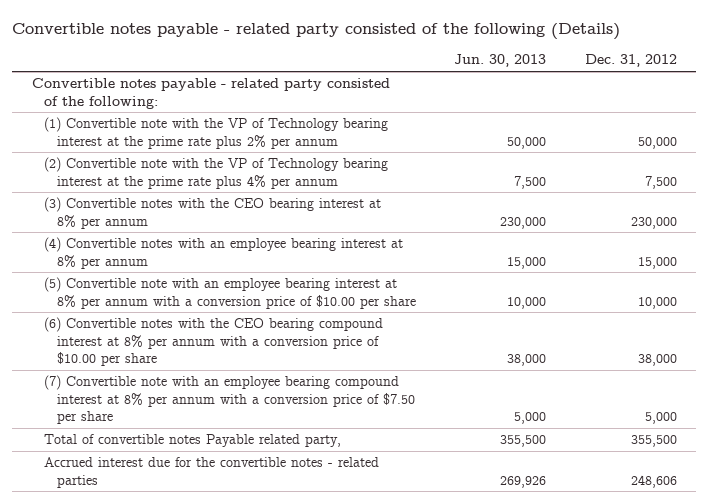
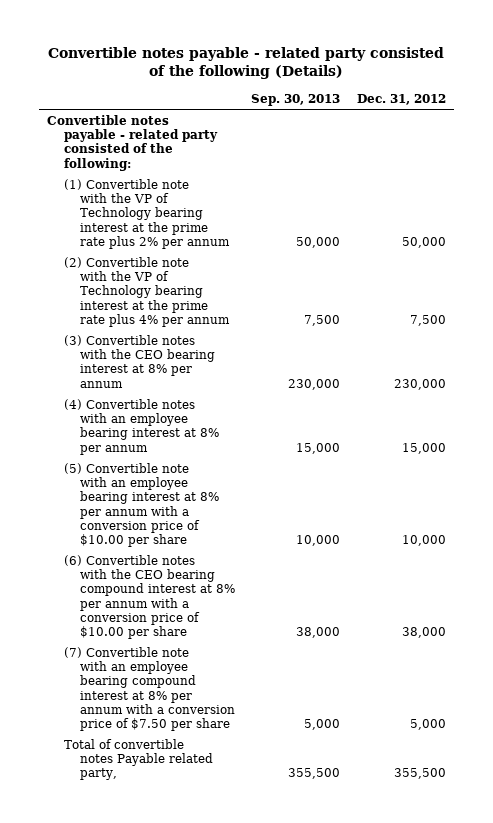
- | Jun. 30, 2013 | Dec. 31, 2012
+ | Sep. 30, 2013 | Dec. 31, 2012
- Accrued interest due for the convertible notes - related parties | 269,926 | 248,606

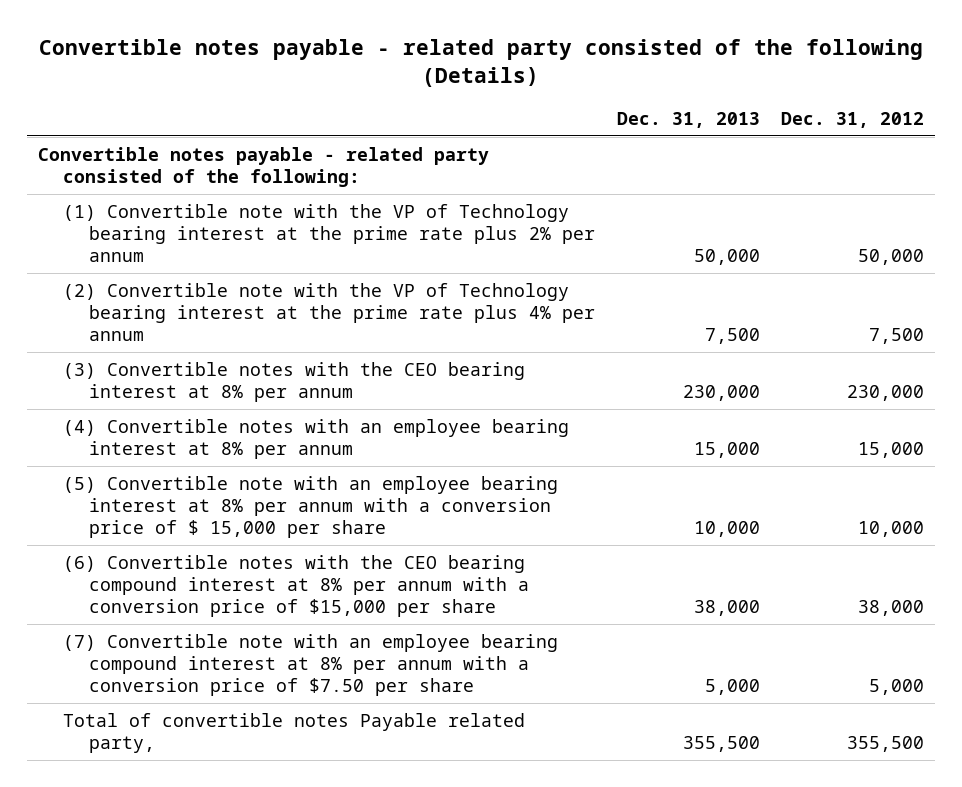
- | Sep. 30, 2013 | Dec. 31, 2012
+ | Dec. 31, 2013 | Dec. 31, 2012
- (5) Convertible note with an employee bearing interest at 8% per annum with a conversion price of $10.00 per share | 10,000 | 10,000
- (6) Convertible notes with the CEO bearing compound interest at 8% per annum with a conversion price of $10.00 per share | 38,000 | 38,000
+ (5) Convertible note with an employee bearing interest at 8% per annum with a conversion price of $ 15,000 per share | 10,000 | 10,000
+ (6) Convertible notes with the CEO bearing compound interest at 8% per annum with a conversion price of $15,000 per share | 38,000 | 38,000

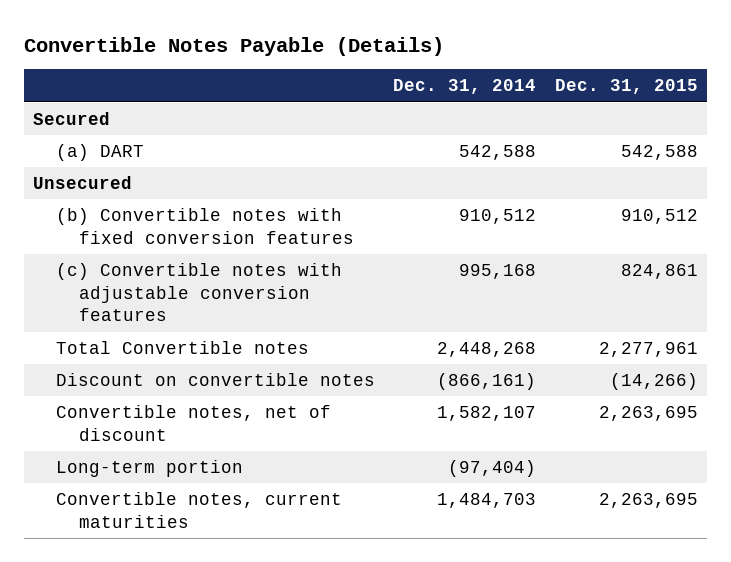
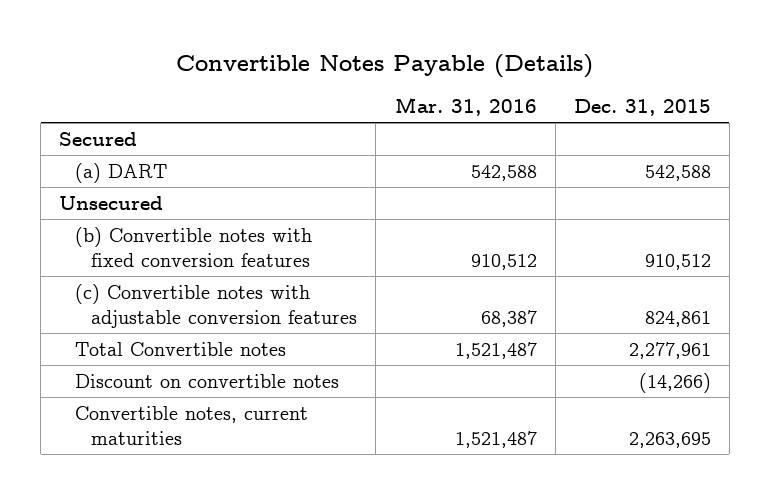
- | Dec. 31, 2014 | Dec. 31, 2015
+ | Mar. 31, 2016 | Dec. 31, 2015
- Convertible notes, net of discount | 1,582,107 | 2,263,695
- Long-term portion | (97,404) |

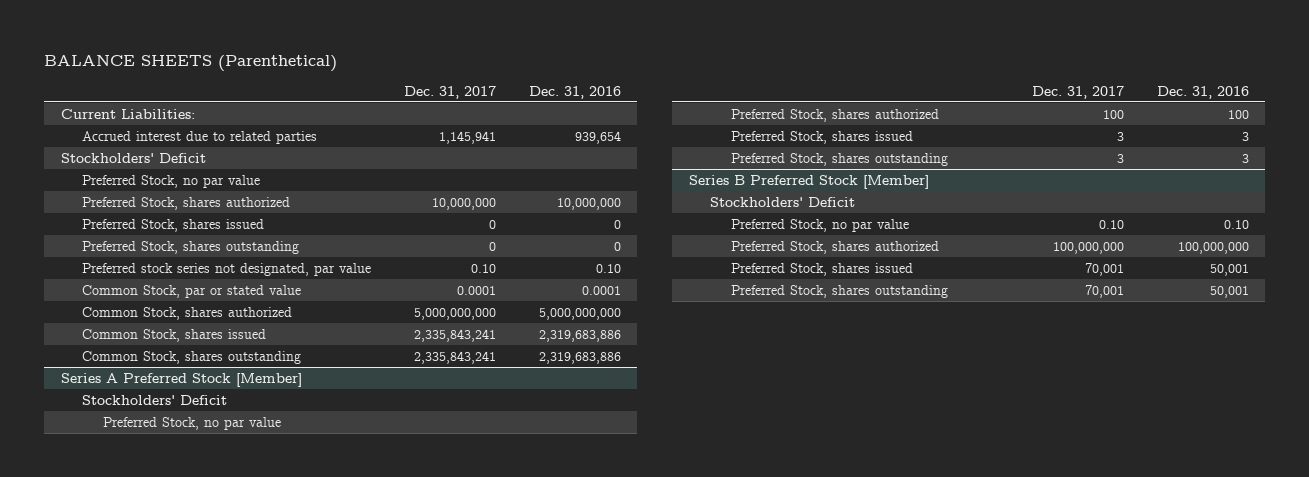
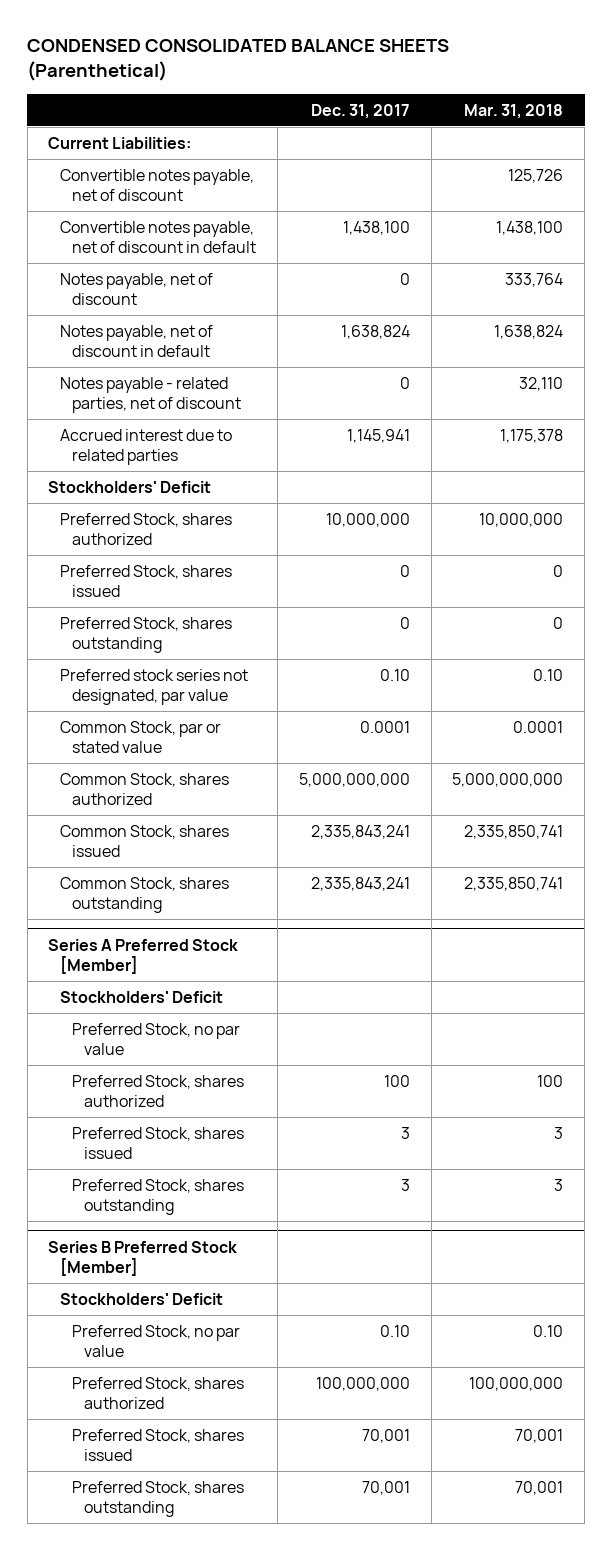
- BALANCE SHEETS (Parenthetical)
+ CONDENSED CONSOLIDATED BALANCE SHEETS (Parenthetical)
- | Dec. 31, 2017 | Dec. 31, 2016
+ | Dec. 31, 2017 | Mar. 31, 2018
+ Convertible notes payable, net of discount | | 125,726
+ Convertible notes payable, net of discount in default | 1,438,100 | 1,438,100
+ Notes payable, net of discount | 0 | 333,764
+ Notes payable, net of discount in default | 1,638,824 | 1,638,824
+ Notes payable - related parties, net of discount | 0 | 32,110
- Preferred Stock, no par value

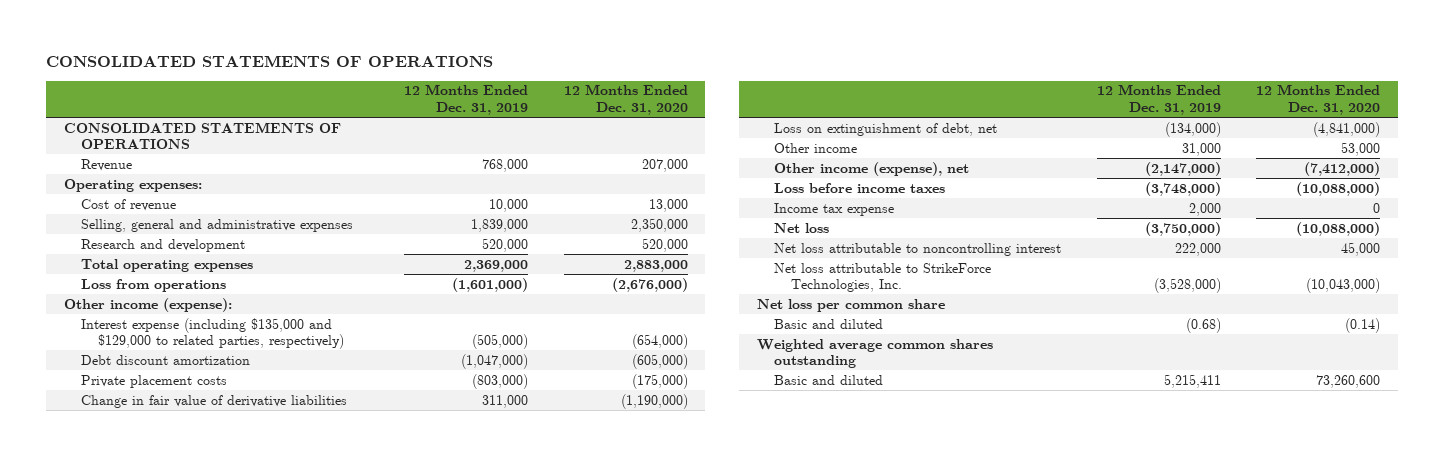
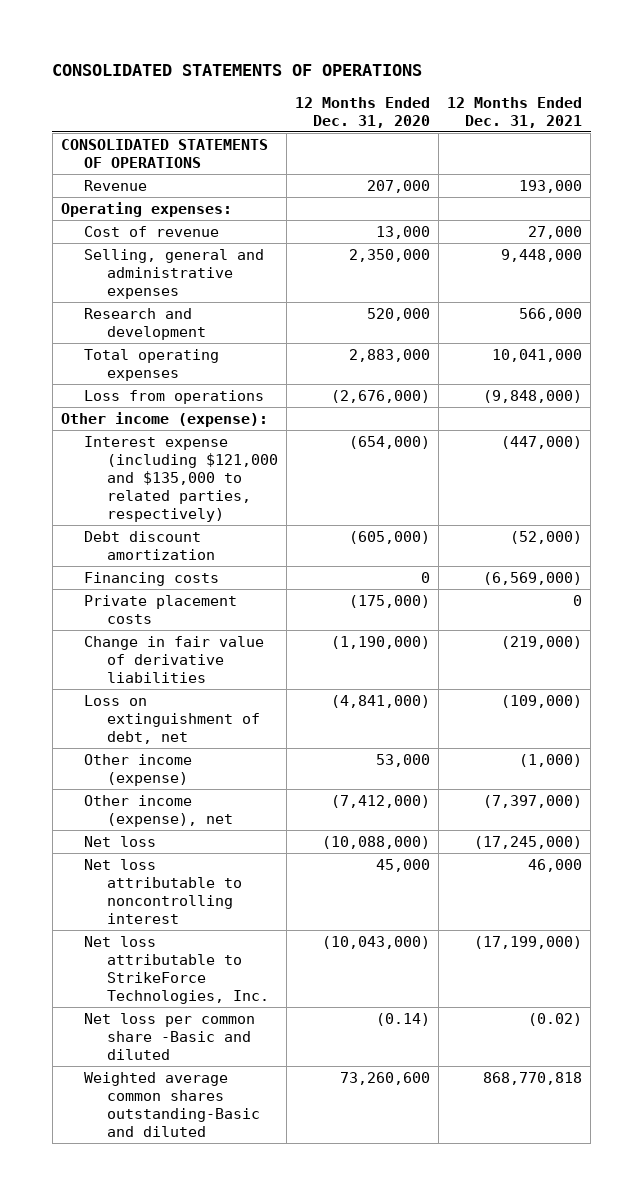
- | 12 Months Ended Dec. 31, 2019 | 12 Months Ended Dec. 31, 2020
+ | 12 Months Ended Dec. 31, 2020 | 12 Months Ended Dec. 31, 2021
- Interest expense (including $135,000 and $129,000 to related parties, respectively) | (505,000) | (654,000)
+ Interest expense (including $121,000 and $135,000 to related parties, respectively) | (654,000) | (447,000)
+ Financing costs | 0 | (6,569,000)
- Other income | 31,000 | 53,000
+ Other income (expense) | 53,000 | (1,000)
- Loss before income taxes | (3,748,000) | (10,088,000)
- Income tax expense | 2,000 | 0
- Net loss per common share
- Basic and diluted | (0.68) | (0.14)
- Weighted average common shares outstanding
- Basic and diluted | 5,215,411 | 73,260,600
+ Net loss per common share -Basic and diluted | (0.14) | (0.02)
+ Weighted average common shares outstanding-Basic and diluted | 73,260,600 | 868,770,818

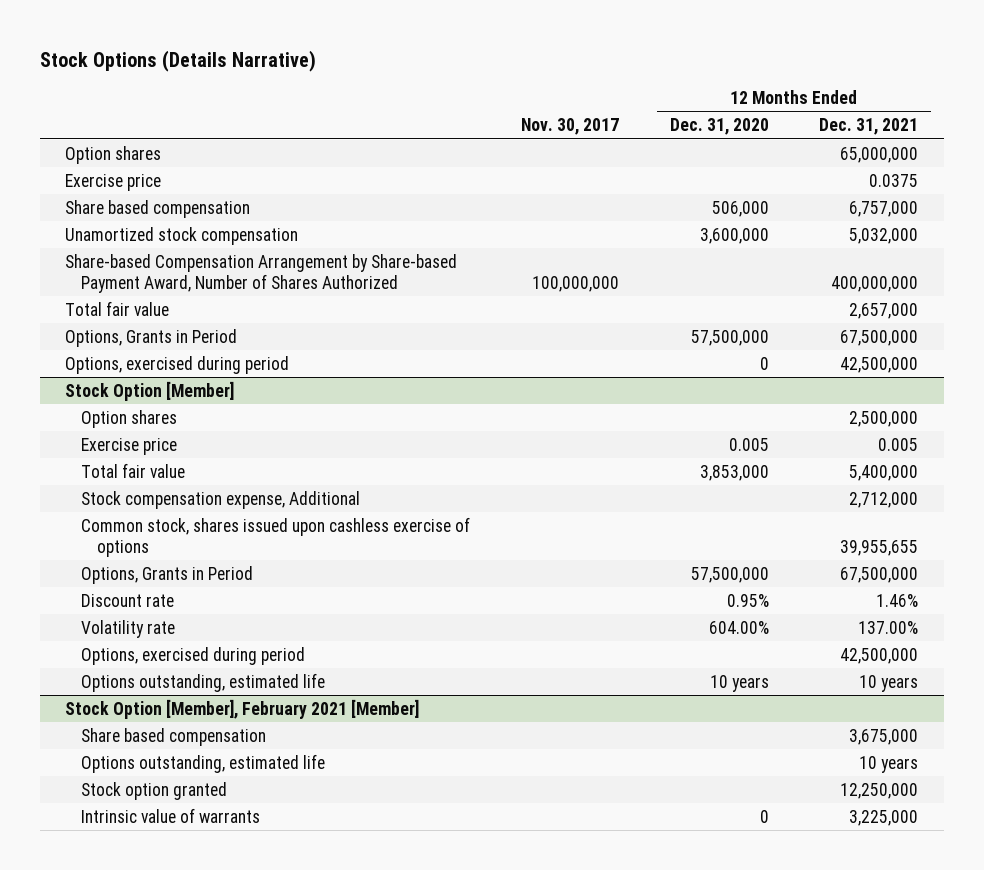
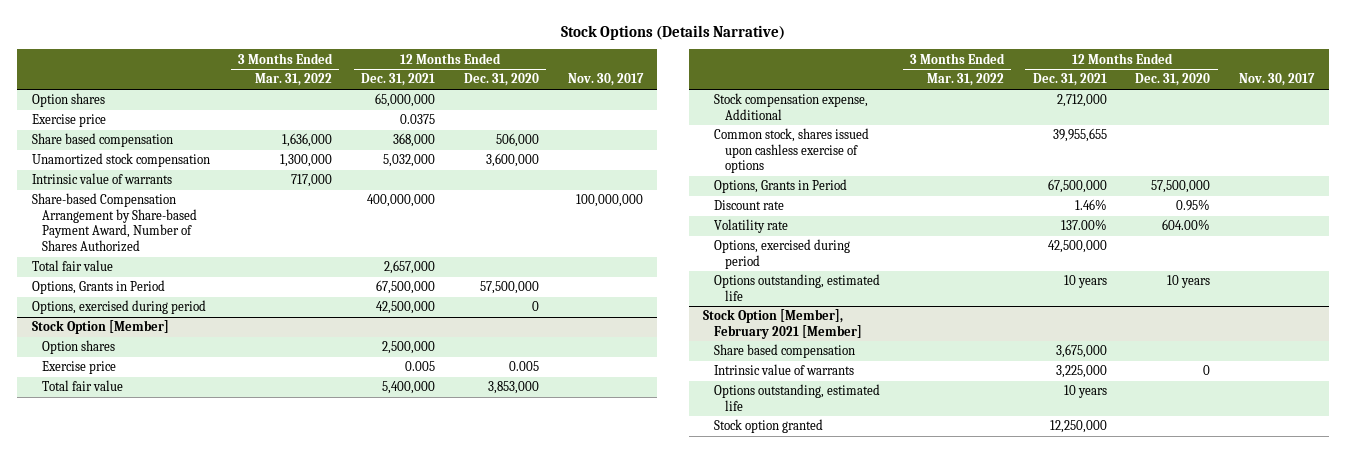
- | Nov. 30, 2017 | 12 Months Ended Dec. 31, 2020 | 12 Months Ended Dec. 31, 2021
+ | 3 Months Ended Mar. 31, 2022 | 12 Months Ended Dec. 31, 2021 | 12 Months Ended Dec. 31, 2020 | Nov. 30, 2017
- Share based compensation | | 506,000 | 6,757,000
+ Share based compensation | 1,636,000 | 368,000 | 506,000 |
+ Intrinsic value of warrants | 717,000 | | |
@ Stock Option [Member], February 2021 [Member]
moved up: Intrinsic value of warrants | | 3,225,000 | 0 |

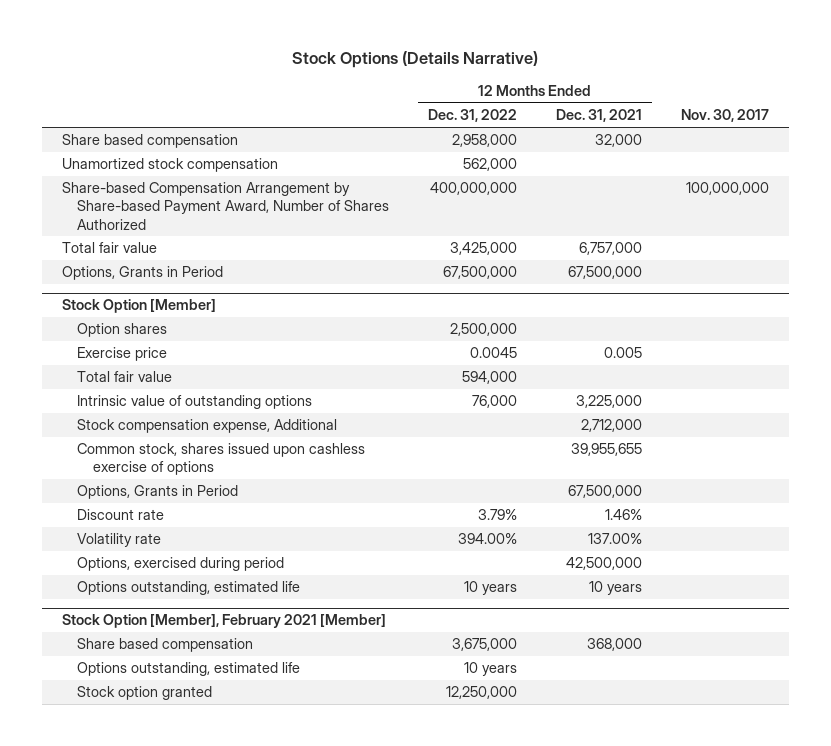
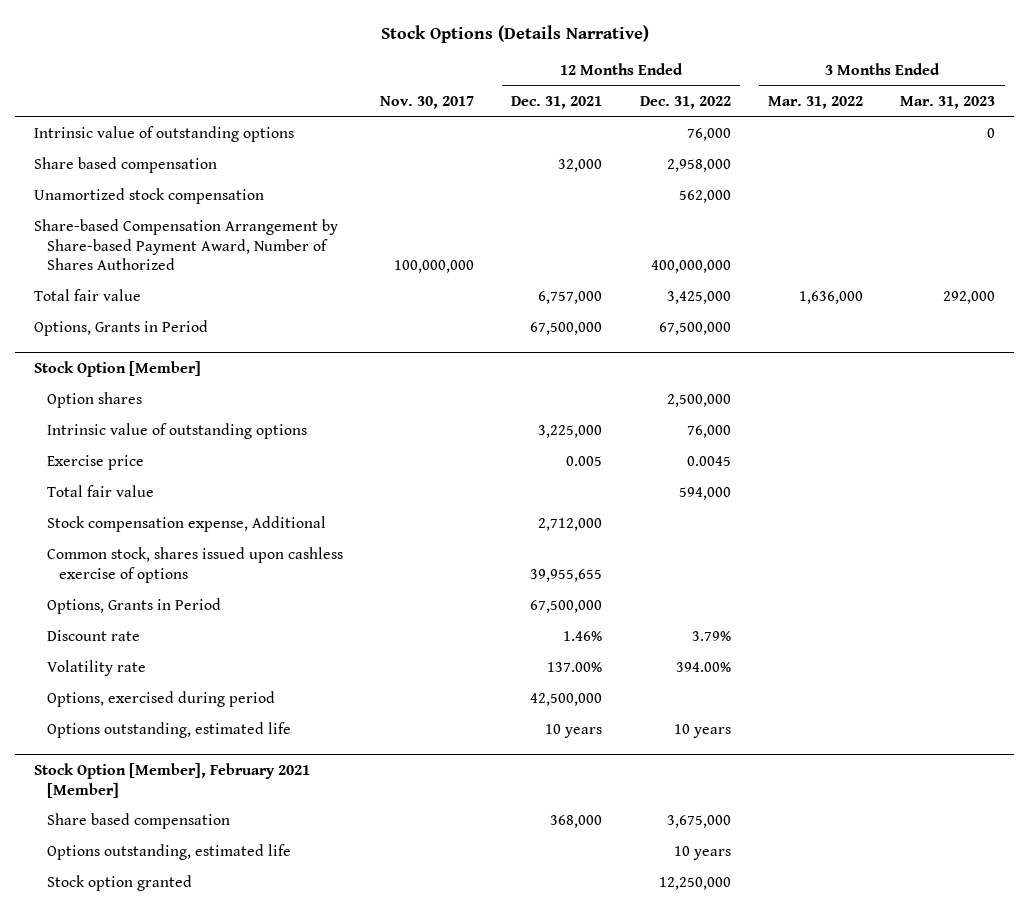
- | 12 Months Ended Dec. 31, 2022 | 12 Months Ended Dec. 31, 2021 | Nov. 30, 2017
+ | Nov. 30, 2017 | 12 Months Ended Dec. 31, 2021 | 12 Months Ended Dec. 31, 2022 | 3 Months Ended Mar. 31, 2022 | 3 Months Ended Mar. 31, 2023
+ Intrinsic value of outstanding options | | | 76,000 | | 0
@ Stock Option [Member]
moved up: Intrinsic value of outstanding options | | 3,225,000 | 76,000 | |

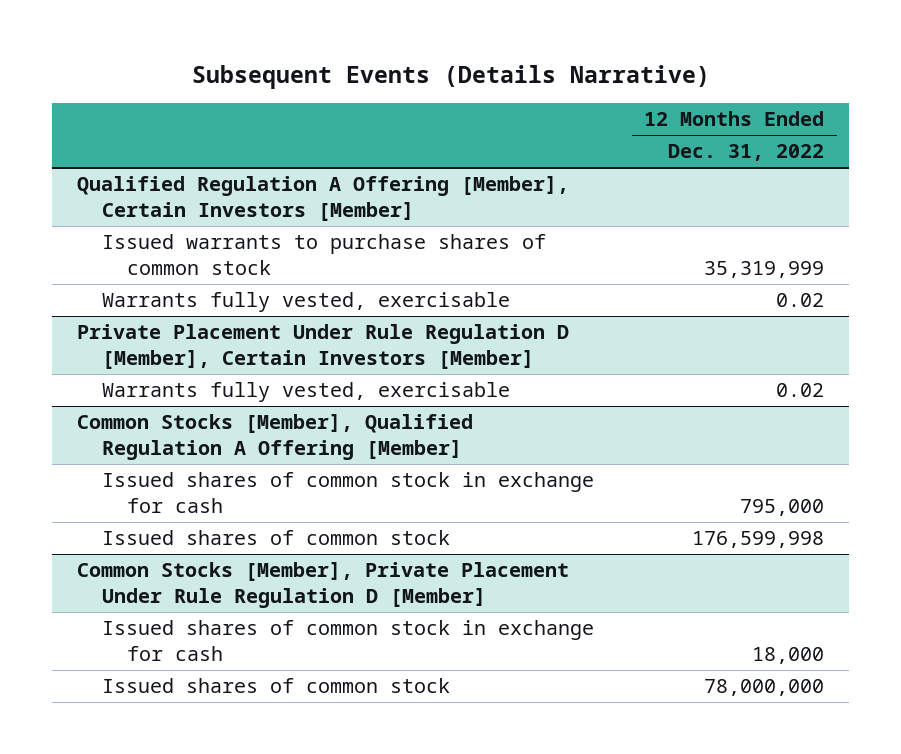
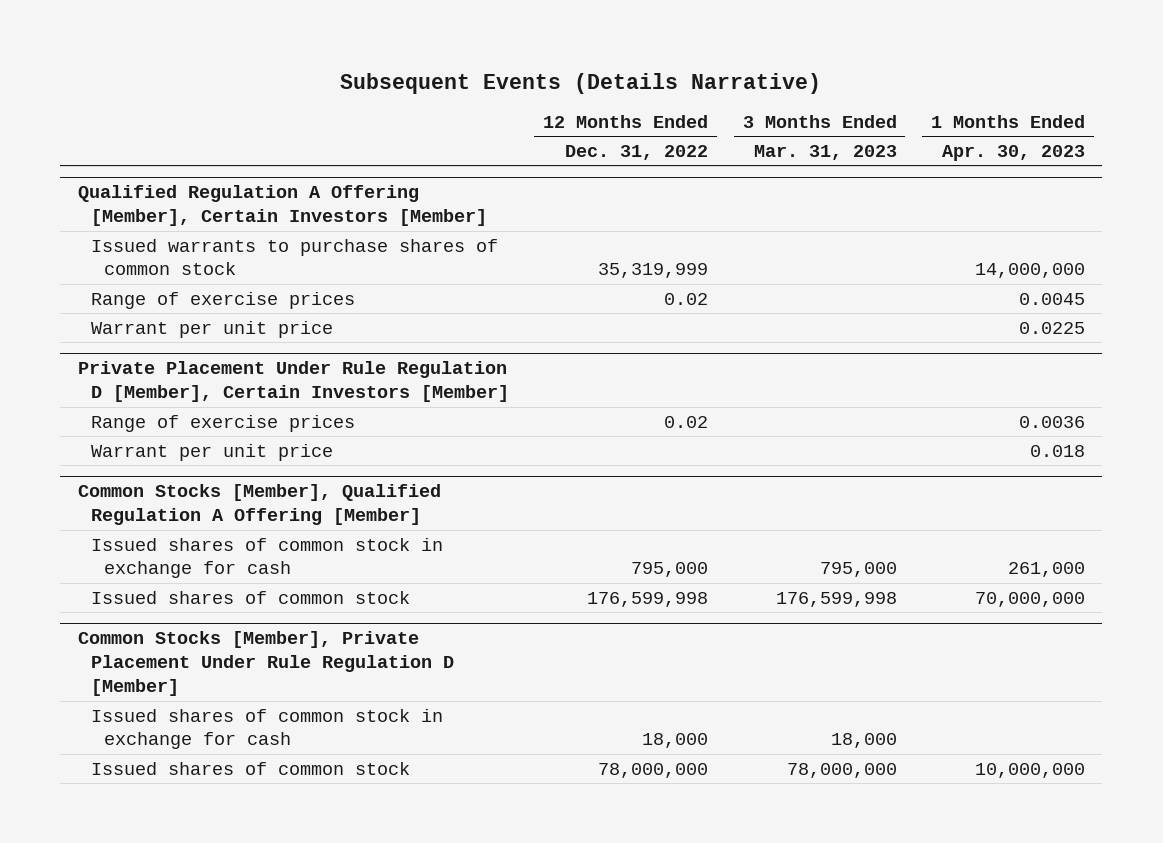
- | 12 Months Ended Dec. 31, 2022
+ | 12 Months Ended Dec. 31, 2022 | 3 Months Ended Mar. 31, 2023 | 1 Months Ended Apr. 30, 2023
@ Qualified Regulation A Offering [Member], Certain Investors [Member]
- Warrants fully vested, exercisable | 0.02
+ Range of exercise prices | 0.02 | | 0.0045
+ Warrant per unit price | | | 0.0225
@ Private Placement Under Rule Regulation D [Member], Certain Investors [Member]
- Warrants fully vested, exercisable | 0.02
+ Range of exercise prices | 0.02 | | 0.0036
+ Warrant per unit price | | | 0.018

